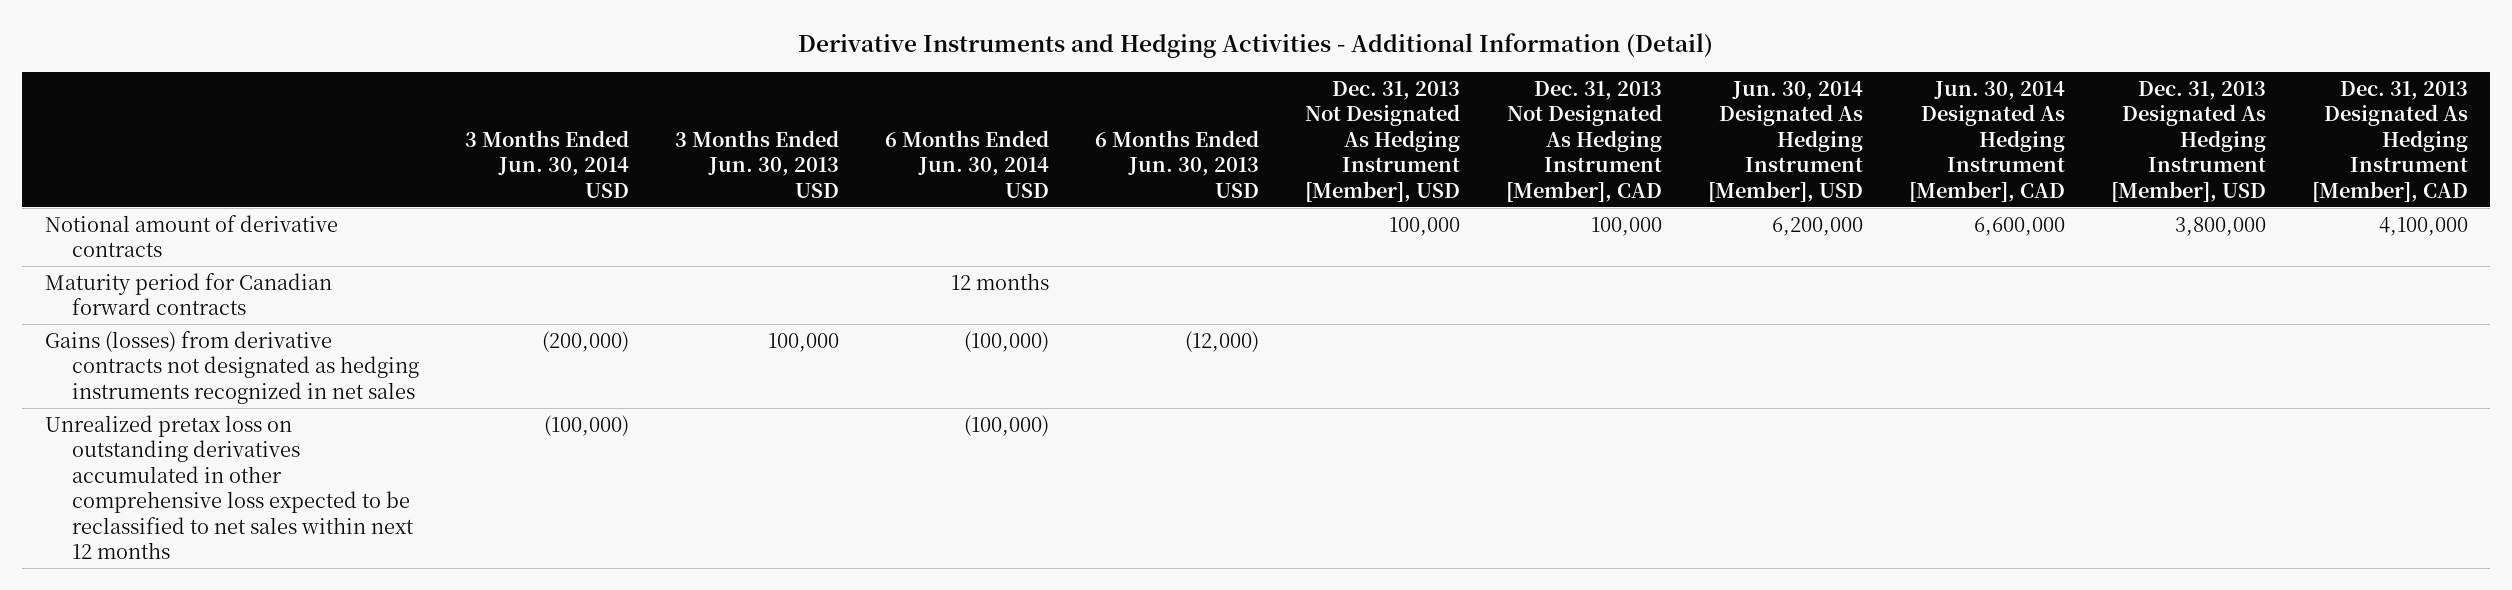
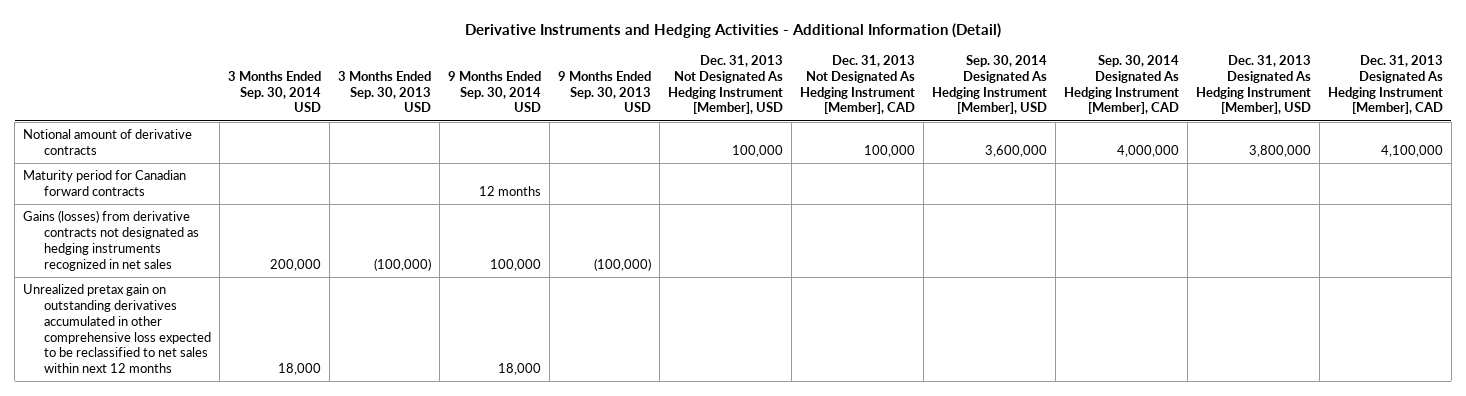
- | 3 Months Ended Jun. 30, 2014 USD | 3 Months Ended Jun. 30, 2013 USD | 6 Months Ended Jun. 30, 2014 USD | 6 Months Ended Jun. 30, 2013 USD | Dec. 31, 2013 Not Designated As Hedging Instrument [Member], USD | Dec. 31, 2013 Not Designated As Hedging Instrument [Member], CAD | Jun. 30, 2014 Designated As Hedging Instrument [Member], USD | Jun. 30, 2014 Designated As Hedging Instrument [Member], CAD | Dec. 31, 2013 Designated As Hedging Instrument [Member], USD | Dec. 31, 2013 Designated As Hedging Instrument [Member], CAD
+ | 3 Months Ended Sep. 30, 2014 USD | 3 Months Ended Sep. 30, 2013 USD | 9 Months Ended Sep. 30, 2014 USD | 9 Months Ended Sep. 30, 2013 USD | Dec. 31, 2013 Not Designated As Hedging Instrument [Member], USD | Dec. 31, 2013 Not Designated As Hedging Instrument [Member], CAD | Sep. 30, 2014 Designated As Hedging Instrument [Member], USD | Sep. 30, 2014 Designated As Hedging Instrument [Member], CAD | Dec. 31, 2013 Designated As Hedging Instrument [Member], USD | Dec. 31, 2013 Designated As Hedging Instrument [Member], CAD
- Unrealized pretax loss on outstanding derivatives accumulated in other comprehensive loss expected to be reclassified to net sales within next 12 months | (100,000) | | (100,000) | | | | | | |
+ Unrealized pretax gain on outstanding derivatives accumulated in other comprehensive loss expected to be reclassified to net sales within next 12 months | 18,000 | | 18,000 | | | | | | |

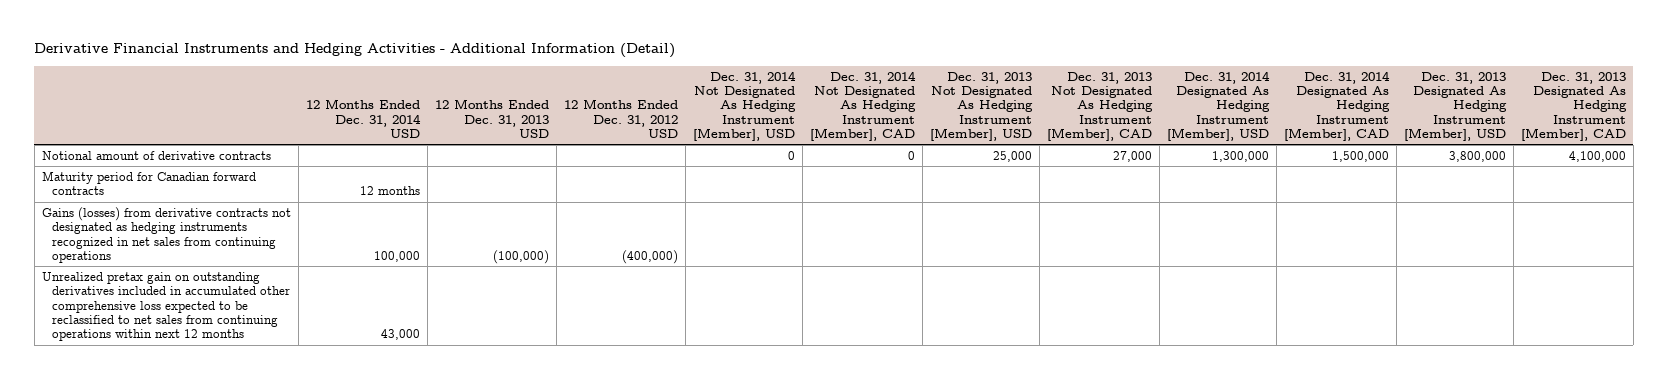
- Derivative Instruments and Hedging Activities - Additional Information (Detail)
+ Derivative Financial Instruments and Hedging Activities - Additional Information (Detail)
- | 3 Months Ended Sep. 30, 2014 USD | 3 Months Ended Sep. 30, 2013 USD | 9 Months Ended Sep. 30, 2014 USD | 9 Months Ended Sep. 30, 2013 USD | Dec. 31, 2013 Not Designated As Hedging Instrument [Member], USD | Dec. 31, 2013 Not Designated As Hedging Instrument [Member], CAD | Sep. 30, 2014 Designated As Hedging Instrument [Member], USD | Sep. 30, 2014 Designated As Hedging Instrument [Member], CAD | Dec. 31, 2013 Designated As Hedging Instrument [Member], USD | Dec. 31, 2013 Designated As Hedging Instrument [Member], CAD
+ | 12 Months Ended Dec. 31, 2014 USD | 12 Months Ended Dec. 31, 2013 USD | 12 Months Ended Dec. 31, 2012 USD | Dec. 31, 2014 Not Designated As Hedging Instrument [Member], USD | Dec. 31, 2014 Not Designated As Hedging Instrument [Member], CAD | Dec. 31, 2013 Not Designated As Hedging Instrument [Member], USD | Dec. 31, 2013 Not Designated As Hedging Instrument [Member], CAD | Dec. 31, 2014 Designated As Hedging Instrument [Member], USD | Dec. 31, 2014 Designated As Hedging Instrument [Member], CAD | Dec. 31, 2013 Designated As Hedging Instrument [Member], USD | Dec. 31, 2013 Designated As Hedging Instrument [Member], CAD
- Notional amount of derivative contracts | | | | | 100,000 | 100,000 | 3,600,000 | 4,000,000 | 3,800,000 | 4,100,000
+ Notional amount of derivative contracts | | | | 0 | 0 | 25,000 | 27,000 | 1,300,000 | 1,500,000 | 3,800,000 | 4,100,000
- Gains (losses) from derivative contracts not designated as hedging instruments recognized in net sales | 200,000 | (100,000) | 100,000 | (100,000) | | | | | |
- Unrealized pretax gain on outstanding derivatives accumulated in other comprehensive loss expected to be reclassified to net sales within next 12 months | 18,000 | | 18,000 | | | | | | |
+ Gains (losses) from derivative contracts not designated as hedging instruments recognized in net sales from continuing operations | 100,000 | (100,000) | (400,000) | | | | | | | |
+ Unrealized pretax gain on outstanding derivatives included in accumulated other comprehensive loss expected to be reclassified to net sales from continuing operations within next 12 months | 43,000 | | | | | | | | | |

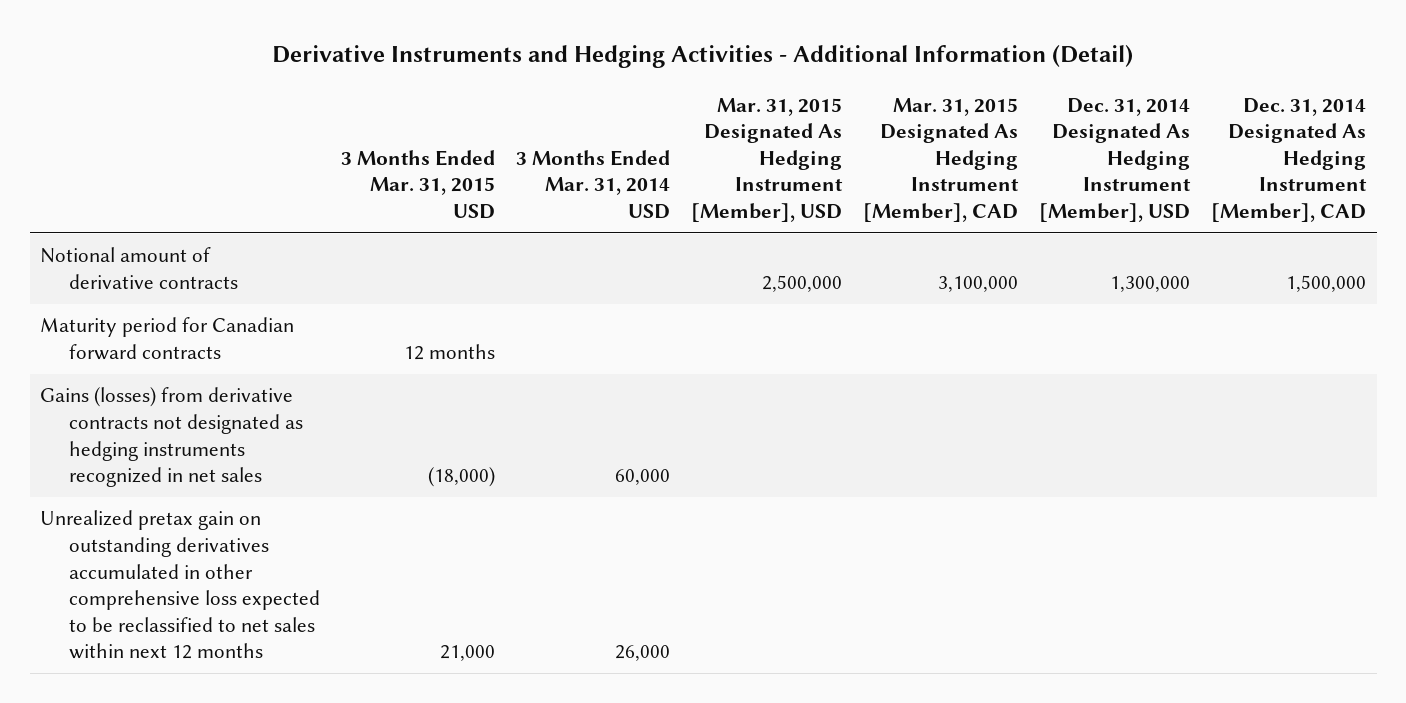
- Derivative Financial Instruments and Hedging Activities - Additional Information (Detail)
+ Derivative Instruments and Hedging Activities - Additional Information (Detail)
- | 12 Months Ended Dec. 31, 2014 USD | 12 Months Ended Dec. 31, 2013 USD | 12 Months Ended Dec. 31, 2012 USD | Dec. 31, 2014 Not Designated As Hedging Instrument [Member], USD | Dec. 31, 2014 Not Designated As Hedging Instrument [Member], CAD | Dec. 31, 2013 Not Designated As Hedging Instrument [Member], USD | Dec. 31, 2013 Not Designated As Hedging Instrument [Member], CAD | Dec. 31, 2014 Designated As Hedging Instrument [Member], USD | Dec. 31, 2014 Designated As Hedging Instrument [Member], CAD | Dec. 31, 2013 Designated As Hedging Instrument [Member], USD | Dec. 31, 2013 Designated As Hedging Instrument [Member], CAD
+ | 3 Months Ended Mar. 31, 2015 USD | 3 Months Ended Mar. 31, 2014 USD | Mar. 31, 2015 Designated As Hedging Instrument [Member], USD | Mar. 31, 2015 Designated As Hedging Instrument [Member], CAD | Dec. 31, 2014 Designated As Hedging Instrument [Member], USD | Dec. 31, 2014 Designated As Hedging Instrument [Member], CAD
- Gains (losses) from derivative contracts not designated as hedging instruments recognized in net sales from continuing operations | 100,000 | (100,000) | (400,000) | | | | | | | |
- Unrealized pretax gain on outstanding derivatives included in accumulated other comprehensive loss expected to be reclassified to net sales from continuing operations within next 12 months | 43,000 | | | | | | | | | |
+ Gains (losses) from derivative contracts not designated as hedging instruments recognized in net sales | (18,000) | 60,000 | | | |
+ Unrealized pretax gain on outstanding derivatives accumulated in other comprehensive loss expected to be reclassified to net sales within next 12 months | 21,000 | 26,000 | | | |

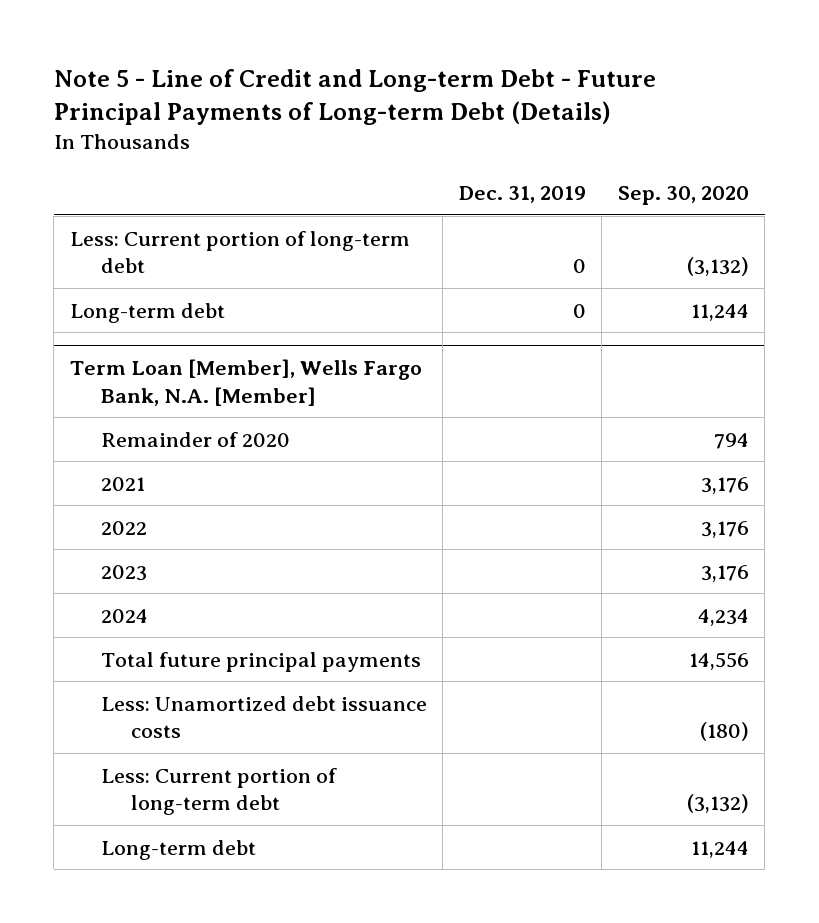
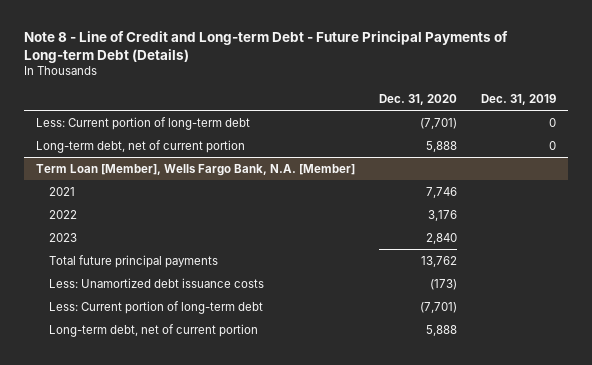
- Note 5 - Line of Credit and Long-term Debt - Future Principal Payments of Long-term Debt (Details)
+ Note 8 - Line of Credit and Long-term Debt - Future Principal Payments of Long-term Debt (Details)
- | Dec. 31, 2019 | Sep. 30, 2020
+ | Dec. 31, 2020 | Dec. 31, 2019
- Long-term debt | 0 | 11,244
+ Long-term debt, net of current portion | 5,888 | 0
@ Term Loan [Member], Wells Fargo Bank, N.A. [Member]
- Remainder of 2020 | | 794
- 2024 | | 4,234
- Long-term debt | | 11,244
+ Long-term debt, net of current portion | 5,888 |

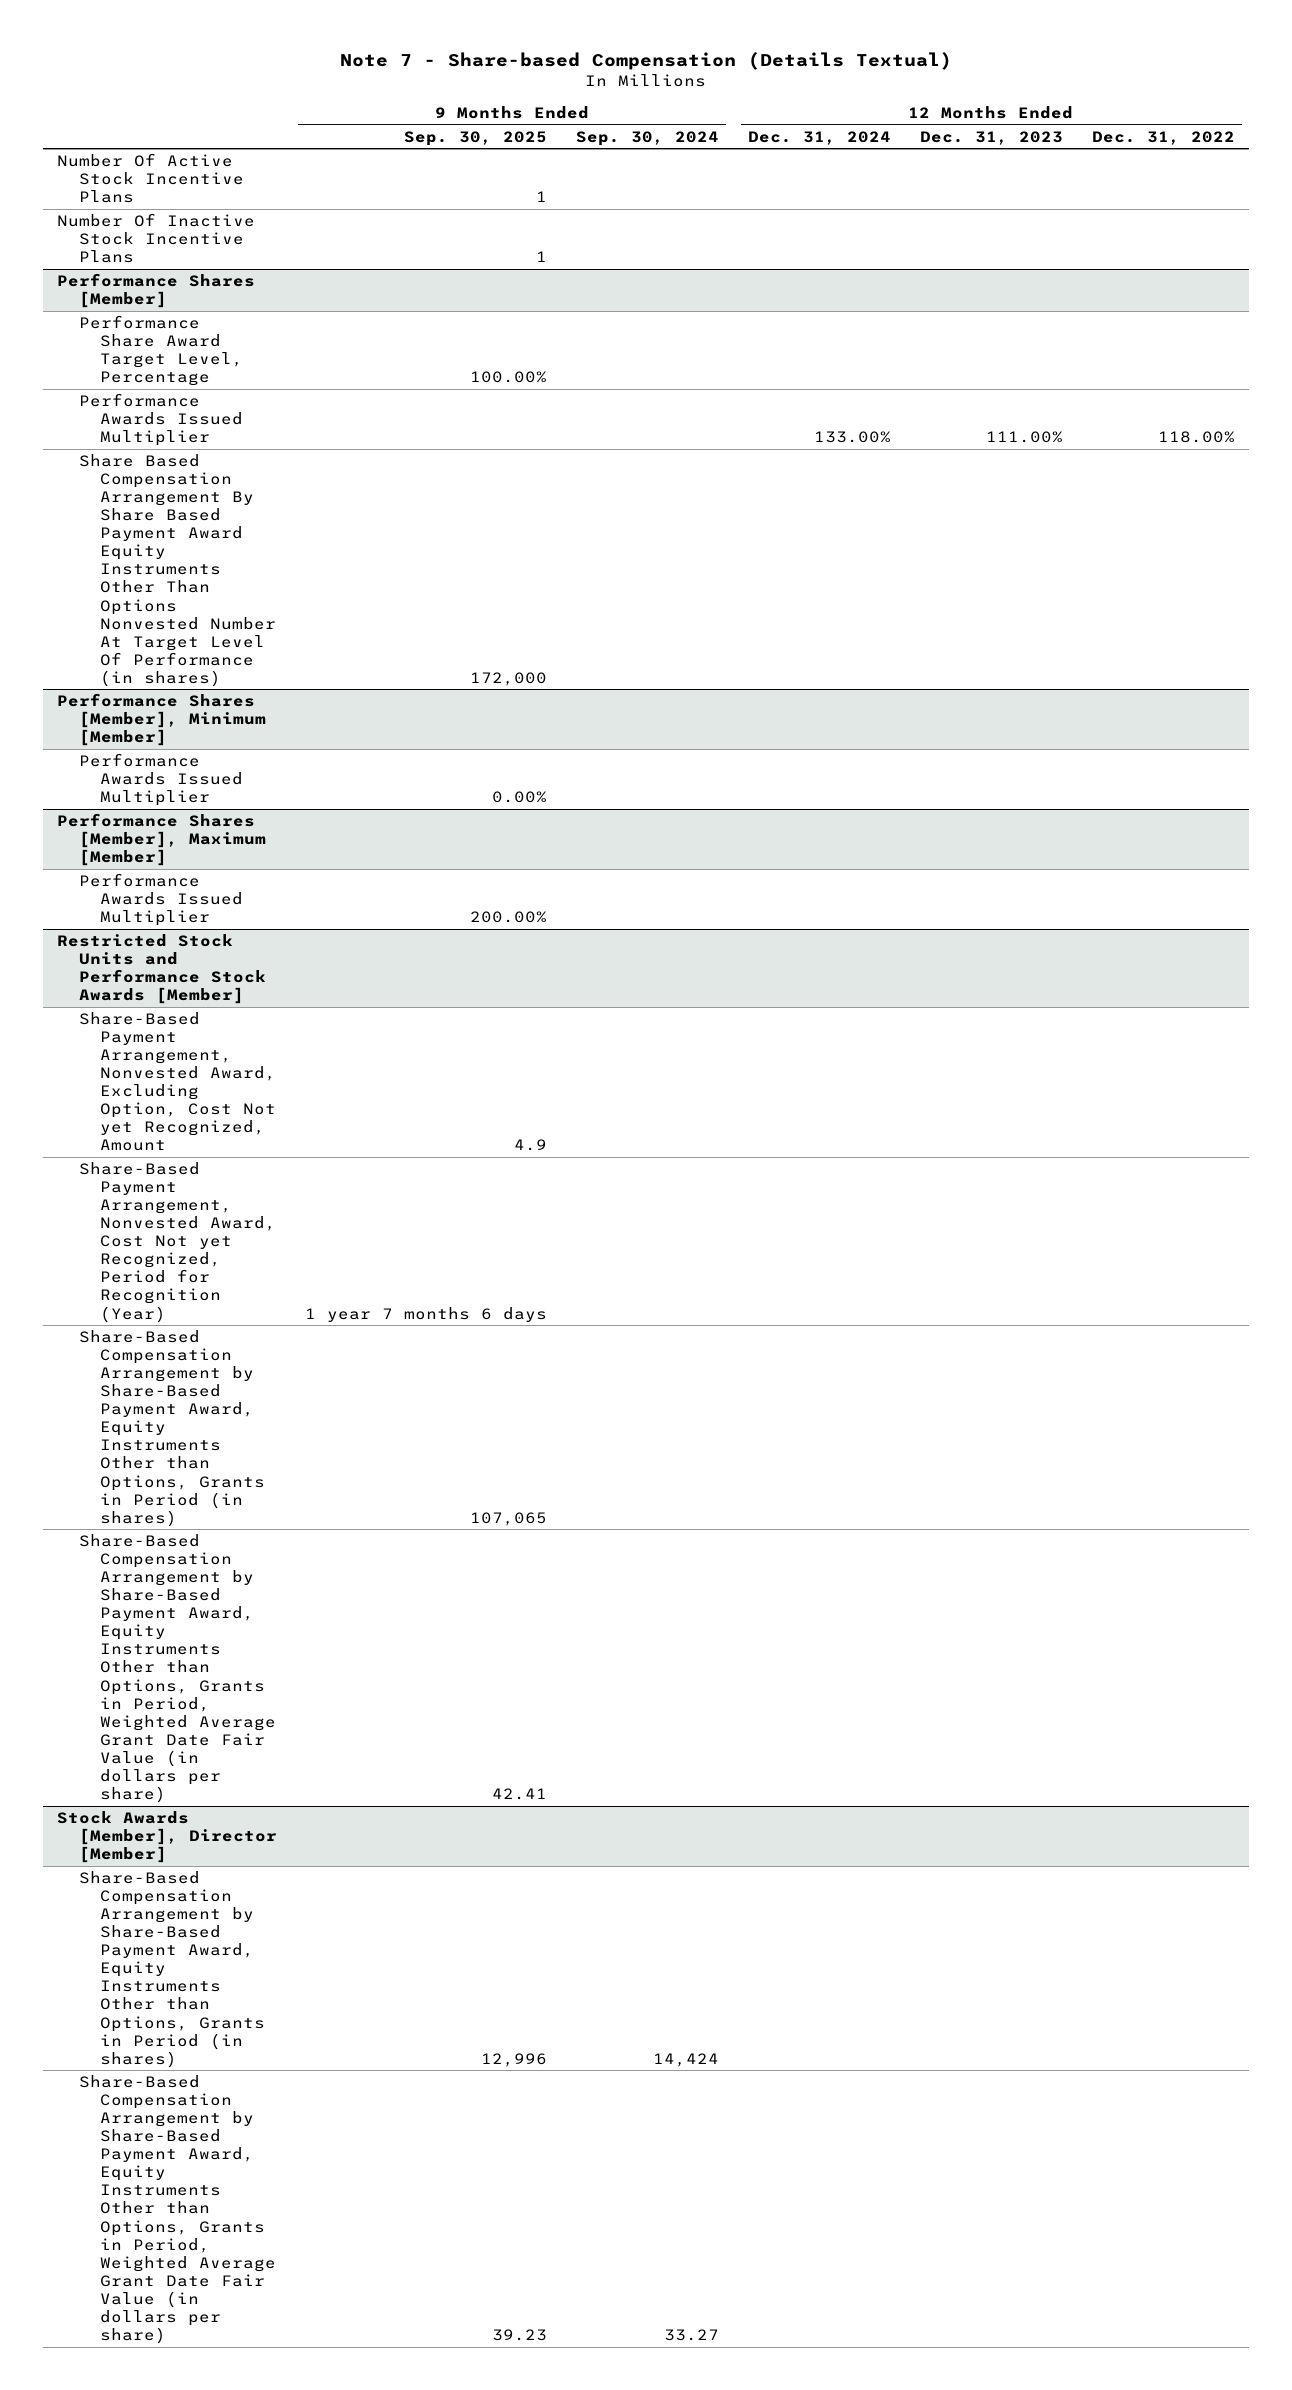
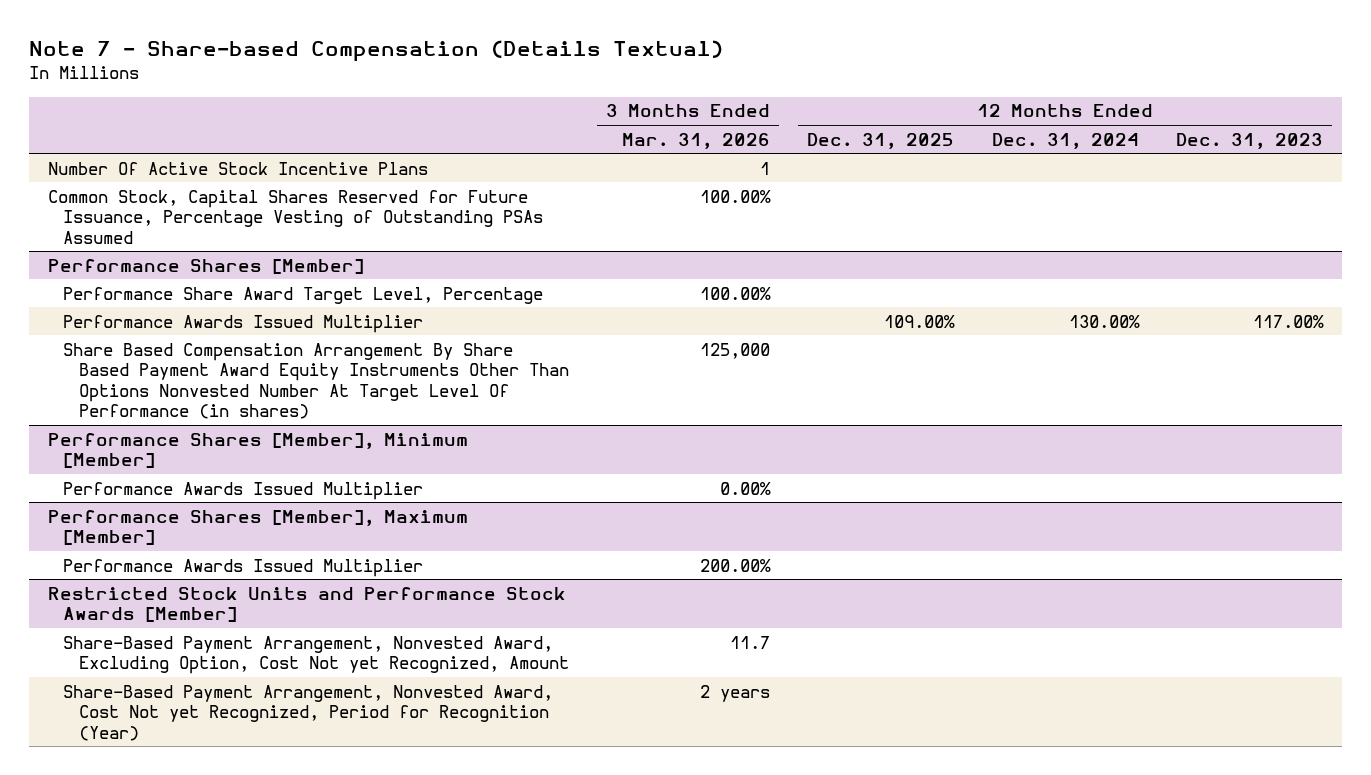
- | 9 Months Ended Sep. 30, 2025 | 9 Months Ended Sep. 30, 2024 | 12 Months Ended Dec. 31, 2024 | 12 Months Ended Dec. 31, 2023 | 12 Months Ended Dec. 31, 2022
+ | 3 Months Ended Mar. 31, 2026 | 12 Months Ended Dec. 31, 2025 | 12 Months Ended Dec. 31, 2024 | 12 Months Ended Dec. 31, 2023
- Number Of Inactive Stock Incentive Plans | 1 | | | |
+ Common Stock, Capital Shares Reserved for Future Issuance, Percentage Vesting of Outstanding PSAs Assumed | 100.00% | | |
@ Performance Shares [Member]
- Performance Awards Issued Multiplier | | | 133.00% | 111.00% | 118.00%
+ Performance Awards Issued Multiplier | | 109.00% | 130.00% | 117.00%
@ Restricted Stock Units and Performance Stock Awards [Member]
- Share-Based Compensation Arrangement by Share-Based Payment Award, Equity Instruments Other than Options, Grants in Period (in shares) | 107,065 | | | |
- Share-Based Compensation Arrangement by Share-Based Payment Award, Equity Instruments Other than Options, Grants in Period, Weighted Average Grant Date Fair Value (in dollars per share) | 42.41 | | | |
- Stock Awards [Member], Director [Member]
- Share-Based Compensation Arrangement by Share-Based Payment Award, Equity Instruments Other than Options, Grants in Period (in shares) | 12,996 | 14,424 | | |
- Share-Based Compensation Arrangement by Share-Based Payment Award, Equity Instruments Other than Options, Grants in Period, Weighted Average Grant Date Fair Value (in dollars per share) | 39.23 | 33.27 | | |

